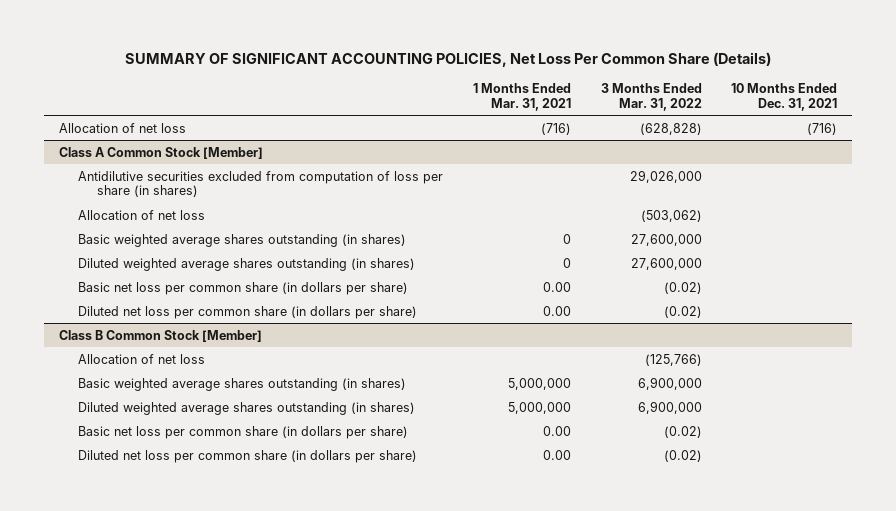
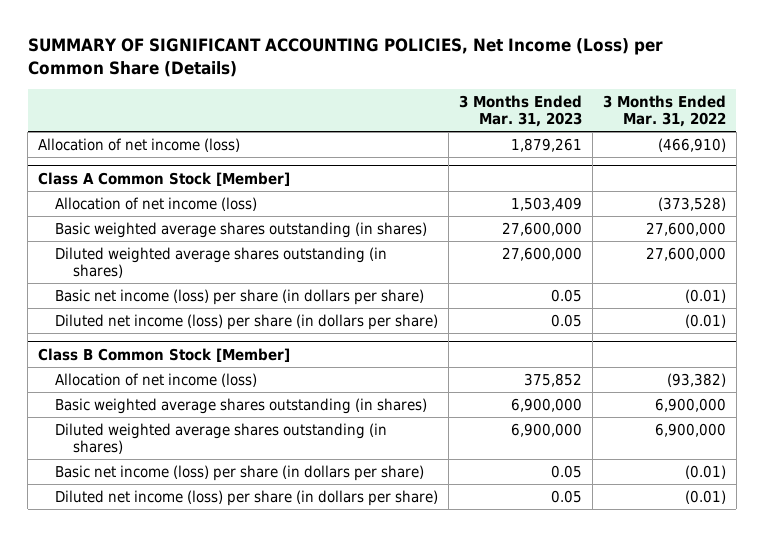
- SUMMARY OF SIGNIFICANT ACCOUNTING POLICIES, Net Loss Per Common Share (Details)
+ SUMMARY OF SIGNIFICANT ACCOUNTING POLICIES, Net Income (Loss) per Common Share (Details)
- | 1 Months Ended Mar. 31, 2021 | 3 Months Ended Mar. 31, 2022 | 10 Months Ended Dec. 31, 2021
+ | 3 Months Ended Mar. 31, 2023 | 3 Months Ended Mar. 31, 2022
- Allocation of net loss | (716) | (628,828) | (716)
+ Allocation of net income (loss) | 1,879,261 | (466,910)
@ Class A Common Stock [Member]
- Antidilutive securities excluded from computation of loss per share (in shares) | | 29,026,000 |
- Allocation of net loss | | (503,062) |
+ Allocation of net income (loss) | 1,503,409 | (373,528)
- Basic net loss per common share (in dollars per share) | 0.00 | (0.02) |
- Diluted net loss per common share (in dollars per share) | 0.00 | (0.02) |
+ Basic net income (loss) per share (in dollars per share) | 0.05 | (0.01)
+ Diluted net income (loss) per share (in dollars per share) | 0.05 | (0.01)
@ Class B Common Stock [Member]
- Allocation of net loss | | (125,766) |
+ Allocation of net income (loss) | 375,852 | (93,382)
- Basic net loss per common share (in dollars per share) | 0.00 | (0.02) |
- Diluted net loss per common share (in dollars per share) | 0.00 | (0.02) |
+ Basic net income (loss) per share (in dollars per share) | 0.05 | (0.01)
+ Diluted net income (loss) per share (in dollars per share) | 0.05 | (0.01)

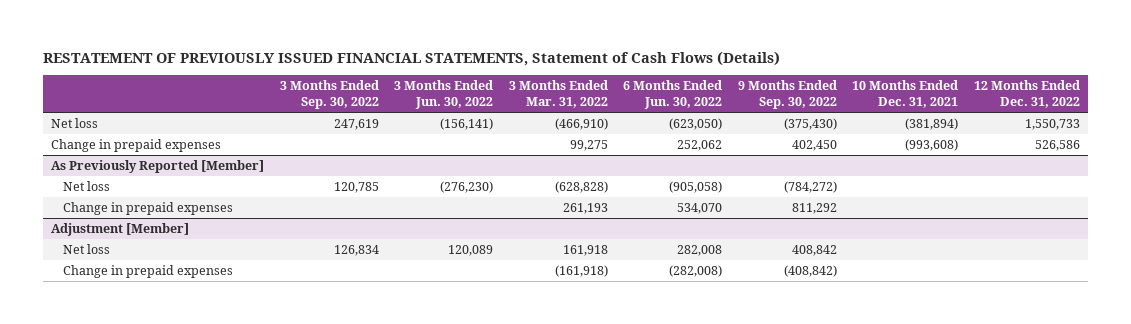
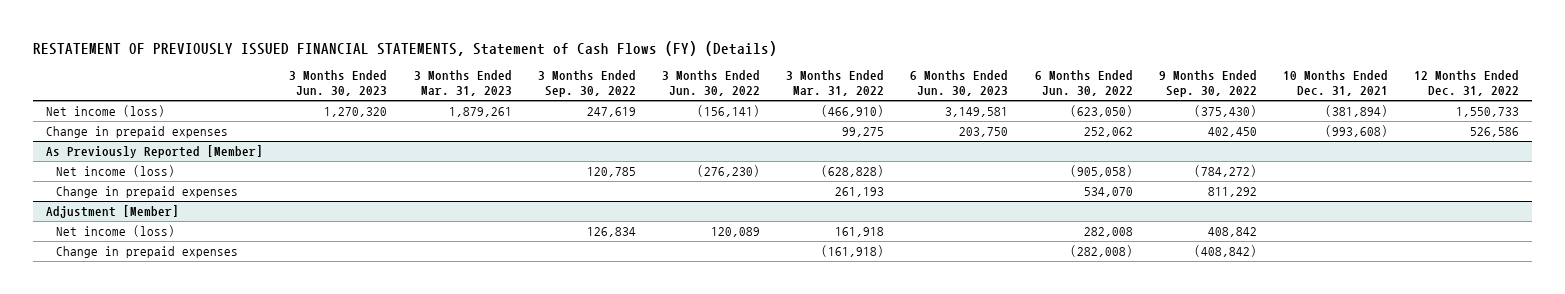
- RESTATEMENT OF PREVIOUSLY ISSUED FINANCIAL STATEMENTS, Statement of Cash Flows (Details)
+ RESTATEMENT OF PREVIOUSLY ISSUED FINANCIAL STATEMENTS, Statement of Cash Flows (FY) (Details)
- | 3 Months Ended Sep. 30, 2022 | 3 Months Ended Jun. 30, 2022 | 3 Months Ended Mar. 31, 2022 | 6 Months Ended Jun. 30, 2022 | 9 Months Ended Sep. 30, 2022 | 10 Months Ended Dec. 31, 2021 | 12 Months Ended Dec. 31, 2022
+ | 3 Months Ended Jun. 30, 2023 | 3 Months Ended Mar. 31, 2023 | 3 Months Ended Sep. 30, 2022 | 3 Months Ended Jun. 30, 2022 | 3 Months Ended Mar. 31, 2022 | 6 Months Ended Jun. 30, 2023 | 6 Months Ended Jun. 30, 2022 | 9 Months Ended Sep. 30, 2022 | 10 Months Ended Dec. 31, 2021 | 12 Months Ended Dec. 31, 2022
- Net loss | 247,619 | (156,141) | (466,910) | (623,050) | (375,430) | (381,894) | 1,550,733
+ Net income (loss) | 1,270,320 | 1,879,261 | 247,619 | (156,141) | (466,910) | 3,149,581 | (623,050) | (375,430) | (381,894) | 1,550,733
@ As Previously Reported [Member]
- Net loss | 120,785 | (276,230) | (628,828) | (905,058) | (784,272) | |
+ Net income (loss) | | | 120,785 | (276,230) | (628,828) | | (905,058) | (784,272) | |
@ Adjustment [Member]
- Net loss | 126,834 | 120,089 | 161,918 | 282,008 | 408,842 | |
+ Net income (loss) | | | 126,834 | 120,089 | 161,918 | | 282,008 | 408,842 | |

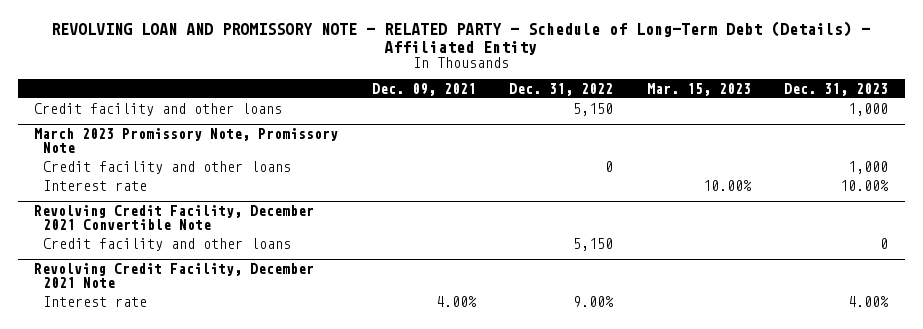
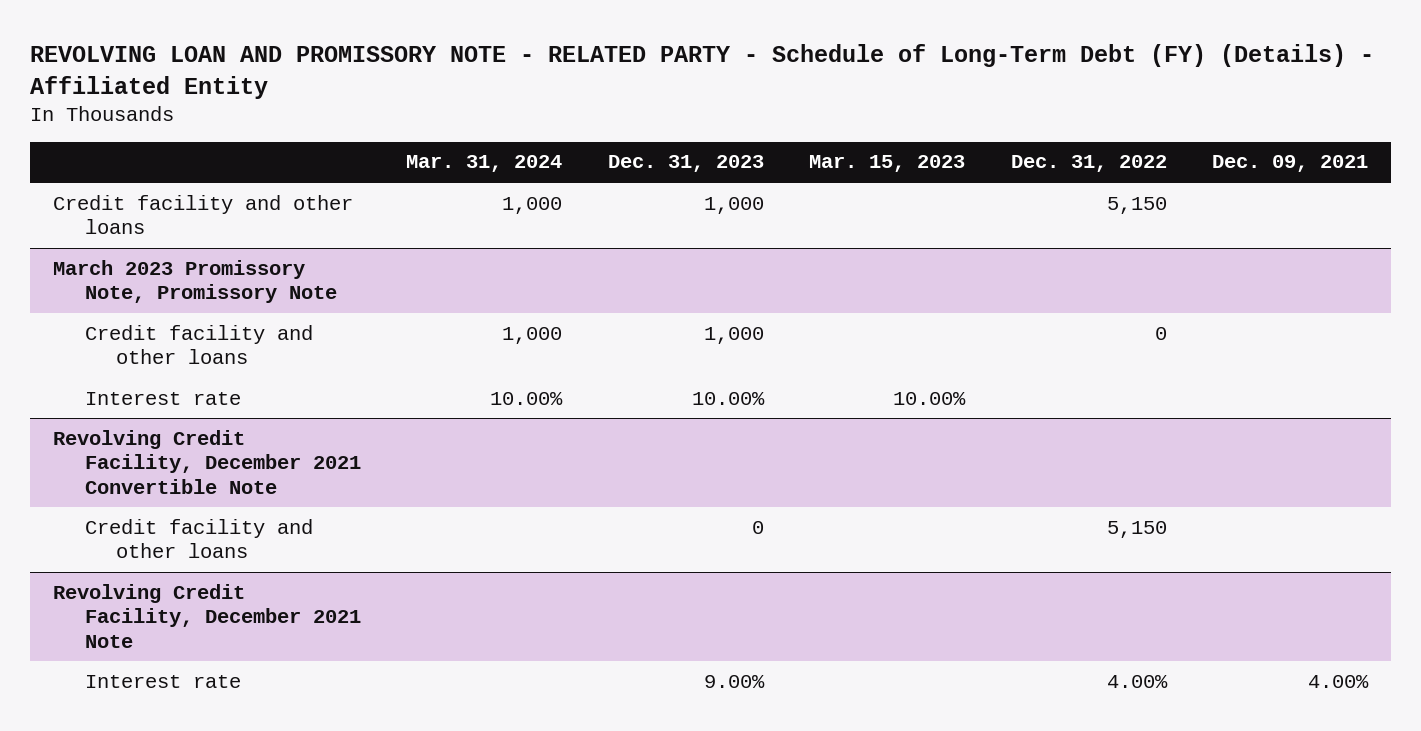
- REVOLVING LOAN AND PROMISSORY NOTE - RELATED PARTY - Schedule of Long-Term Debt (Details) - Affiliated Entity
+ REVOLVING LOAN AND PROMISSORY NOTE - RELATED PARTY - Schedule of Long-Term Debt (FY) (Details) - Affiliated Entity
- | Dec. 09, 2021 | Dec. 31, 2022 | Mar. 15, 2023 | Dec. 31, 2023
+ | Mar. 31, 2024 | Dec. 31, 2023 | Mar. 15, 2023 | Dec. 31, 2022 | Dec. 09, 2021
@ Revolving Credit Facility, December 2021 Note
- Interest rate | 4.00% | 9.00% | | 4.00%
+ Interest rate | | 9.00% | | 4.00% | 4.00%

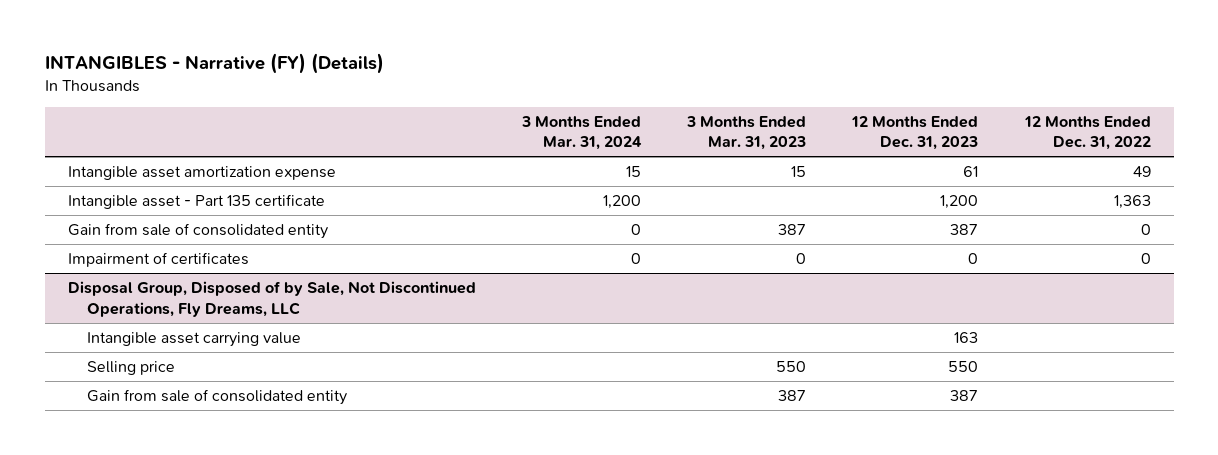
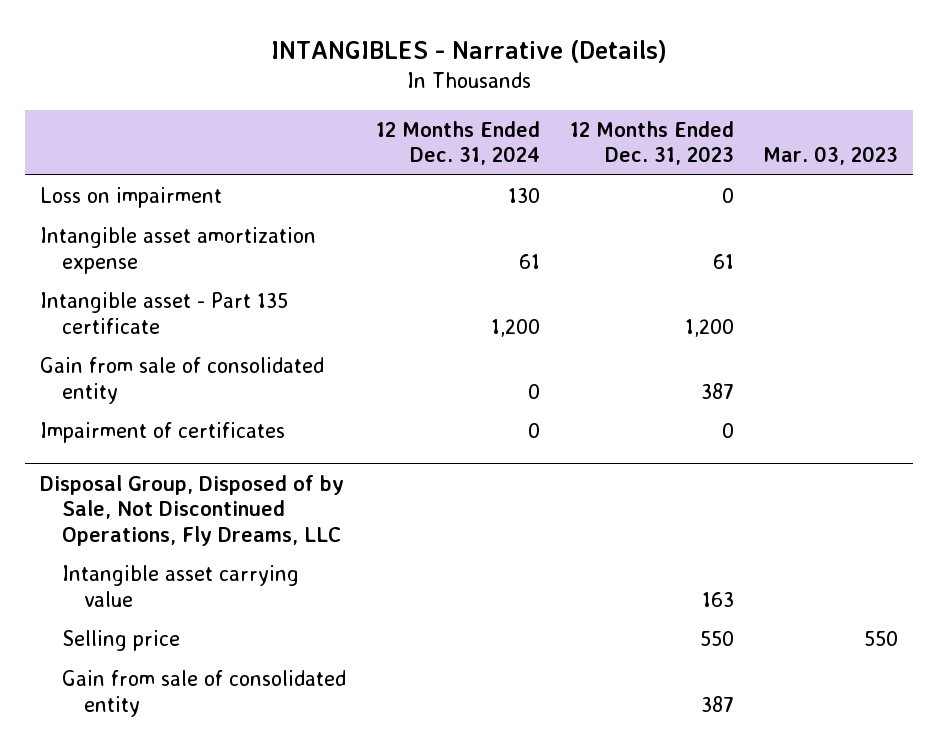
- INTANGIBLES - Narrative (FY) (Details)
+ INTANGIBLES - Narrative (Details)
- | 3 Months Ended Mar. 31, 2024 | 3 Months Ended Mar. 31, 2023 | 12 Months Ended Dec. 31, 2023 | 12 Months Ended Dec. 31, 2022
+ | 12 Months Ended Dec. 31, 2024 | 12 Months Ended Dec. 31, 2023 | Mar. 03, 2023
+ Loss on impairment | 130 | 0 |

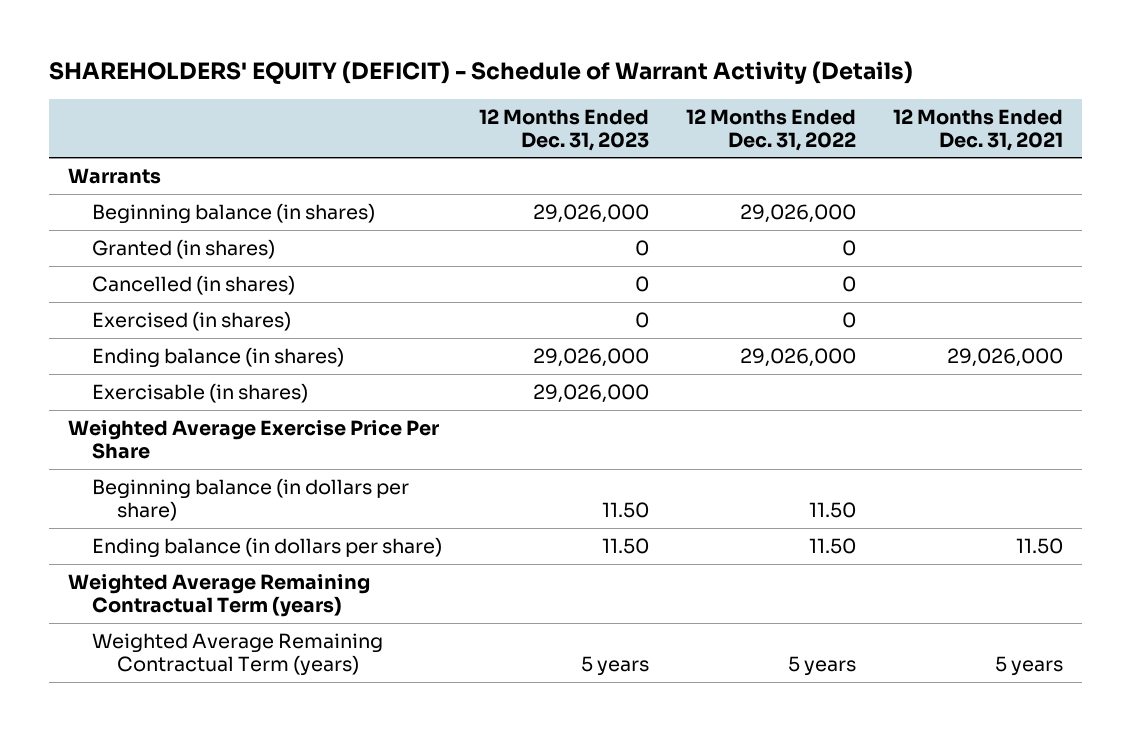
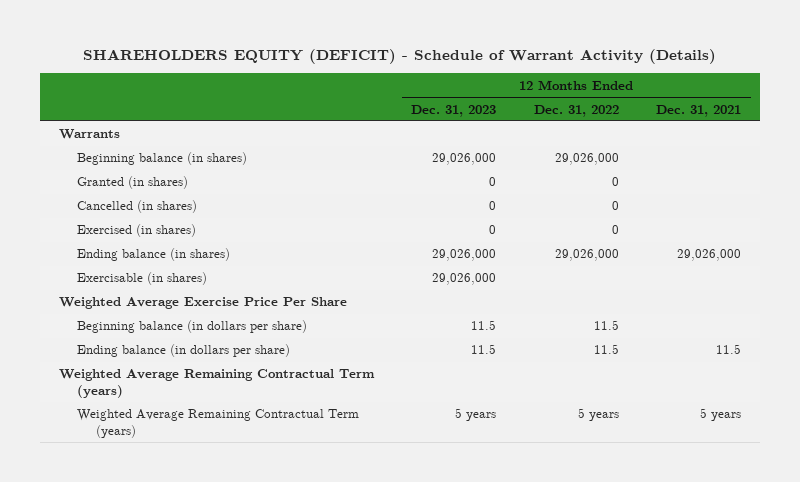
- SHAREHOLDERS' EQUITY (DEFICIT) - Schedule of Warrant Activity (Details)
+ SHAREHOLDERS EQUITY (DEFICIT) - Schedule of Warrant Activity (Details)
- Beginning balance (in dollars per share) | 11.50 | 11.50 |
- Ending balance (in dollars per share) | 11.50 | 11.50 | 11.50
+ Beginning balance (in dollars per share) | 11.5 | 11.5 |
+ Ending balance (in dollars per share) | 11.5 | 11.5 | 11.5

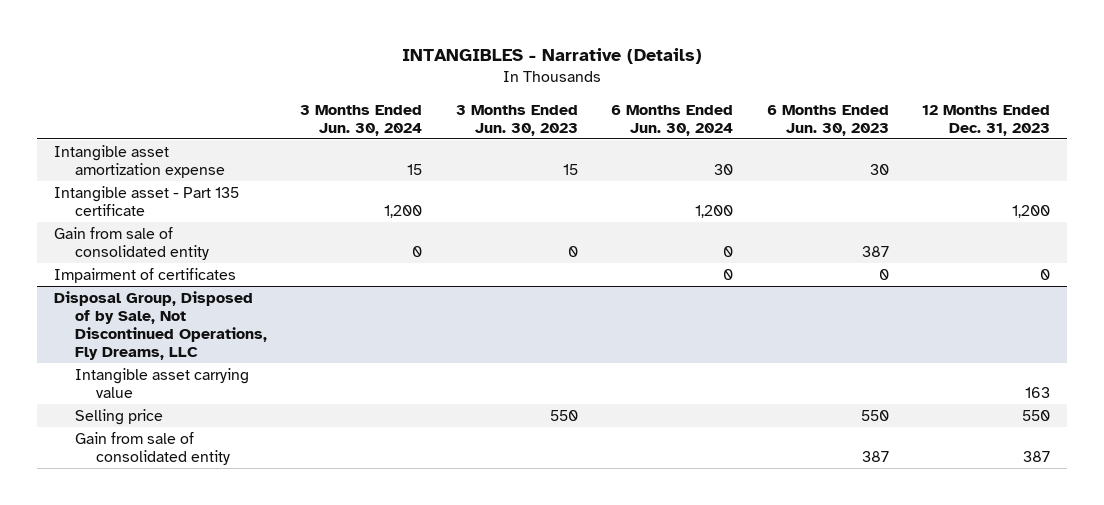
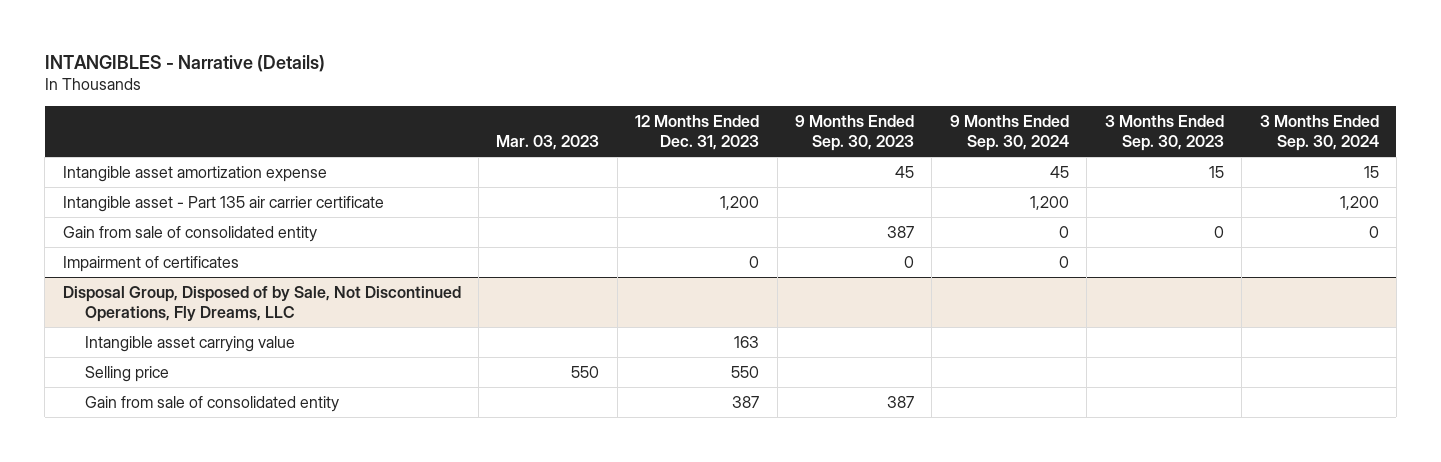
- | 3 Months Ended Jun. 30, 2024 | 3 Months Ended Jun. 30, 2023 | 6 Months Ended Jun. 30, 2024 | 6 Months Ended Jun. 30, 2023 | 12 Months Ended Dec. 31, 2023
+ | Mar. 03, 2023 | 12 Months Ended Dec. 31, 2023 | 9 Months Ended Sep. 30, 2023 | 9 Months Ended Sep. 30, 2024 | 3 Months Ended Sep. 30, 2023 | 3 Months Ended Sep. 30, 2024
- Intangible asset - Part 135 certificate | 1,200 | | 1,200 | | 1,200
+ Intangible asset - Part 135 air carrier certificate | | 1,200 | | 1,200 | | 1,200

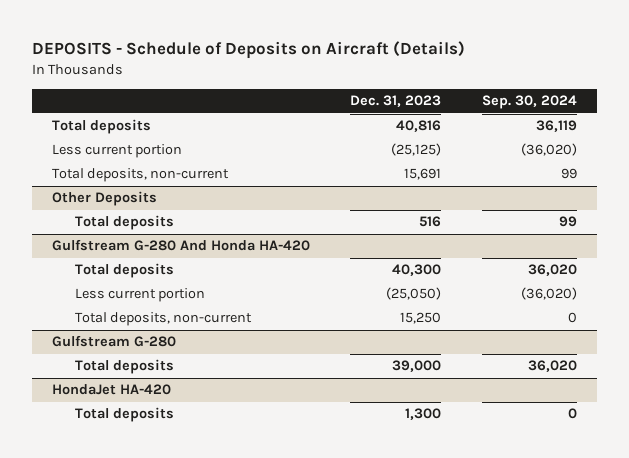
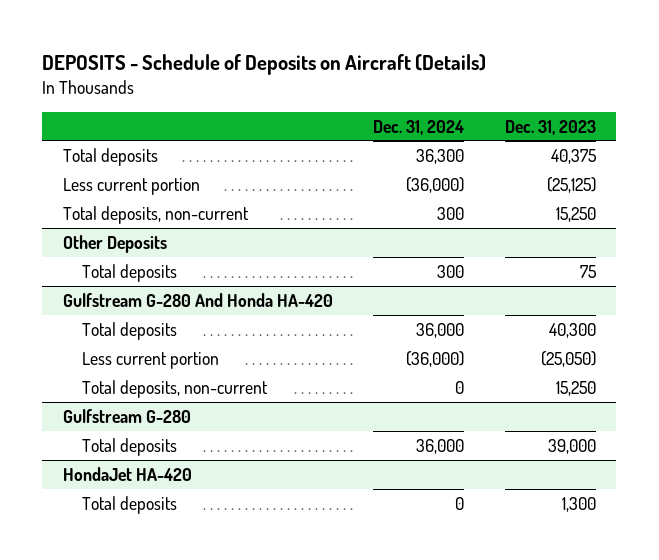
- | Dec. 31, 2023 | Sep. 30, 2024
+ | Dec. 31, 2024 | Dec. 31, 2023
- Total deposits | 40,816 | 36,119
+ Total deposits | 36,300 | 40,375
- Total deposits, non-current | 15,691 | 99
+ Total deposits, non-current | 300 | 15,250
@ Other Deposits
- Total deposits | 516 | 99
+ Total deposits | 300 | 75

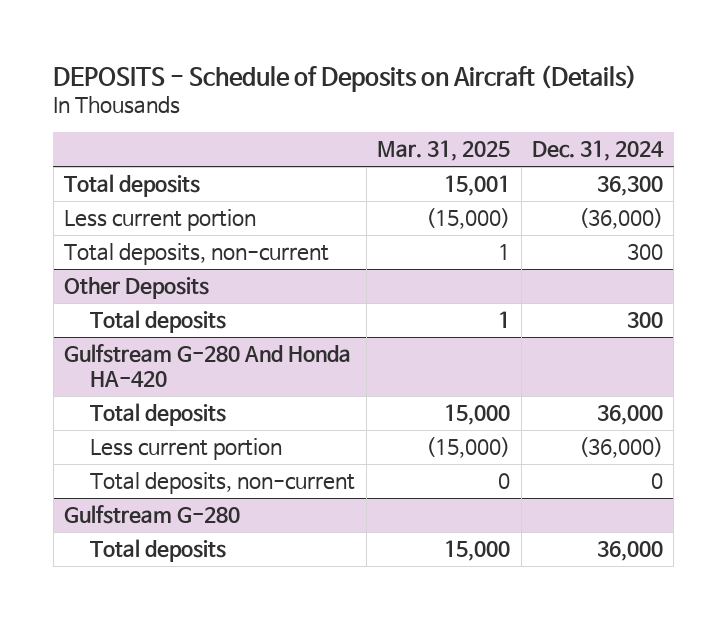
- | Dec. 31, 2024 | Dec. 31, 2023
+ | Mar. 31, 2025 | Dec. 31, 2024
- HondaJet HA-420
- Total deposits | 0 | 1,300

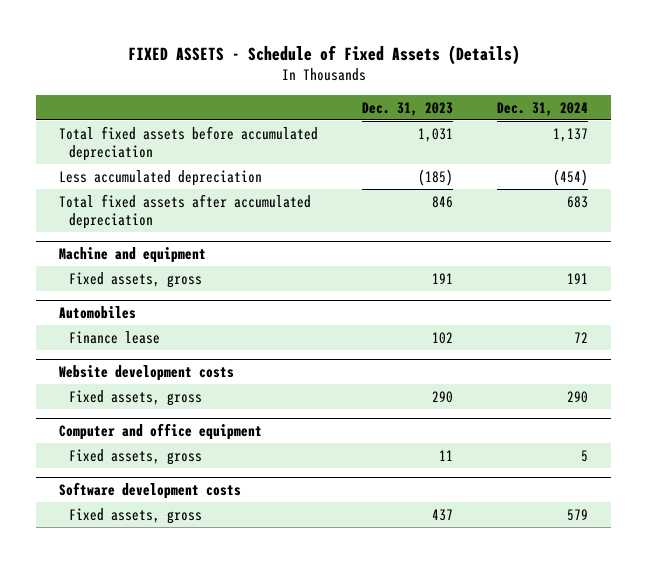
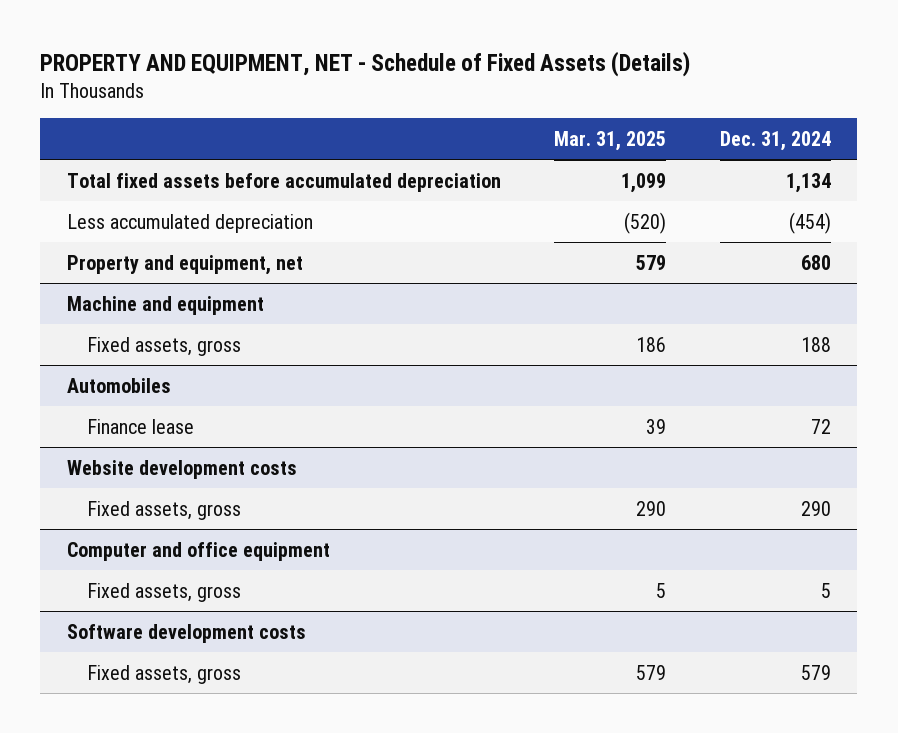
- FIXED ASSETS - Schedule of Fixed Assets (Details)
+ PROPERTY AND EQUIPMENT, NET - Schedule of Fixed Assets (Details)
- | Dec. 31, 2023 | Dec. 31, 2024
+ | Mar. 31, 2025 | Dec. 31, 2024
- Total fixed assets before accumulated depreciation | 1,031 | 1,137
+ Total fixed assets before accumulated depreciation | 1,099 | 1,134
- Total fixed assets after accumulated depreciation | 846 | 683
+ Property and equipment, net | 579 | 680
@ Machine and equipment
- Fixed assets, gross | 191 | 191
+ Fixed assets, gross | 186 | 188

